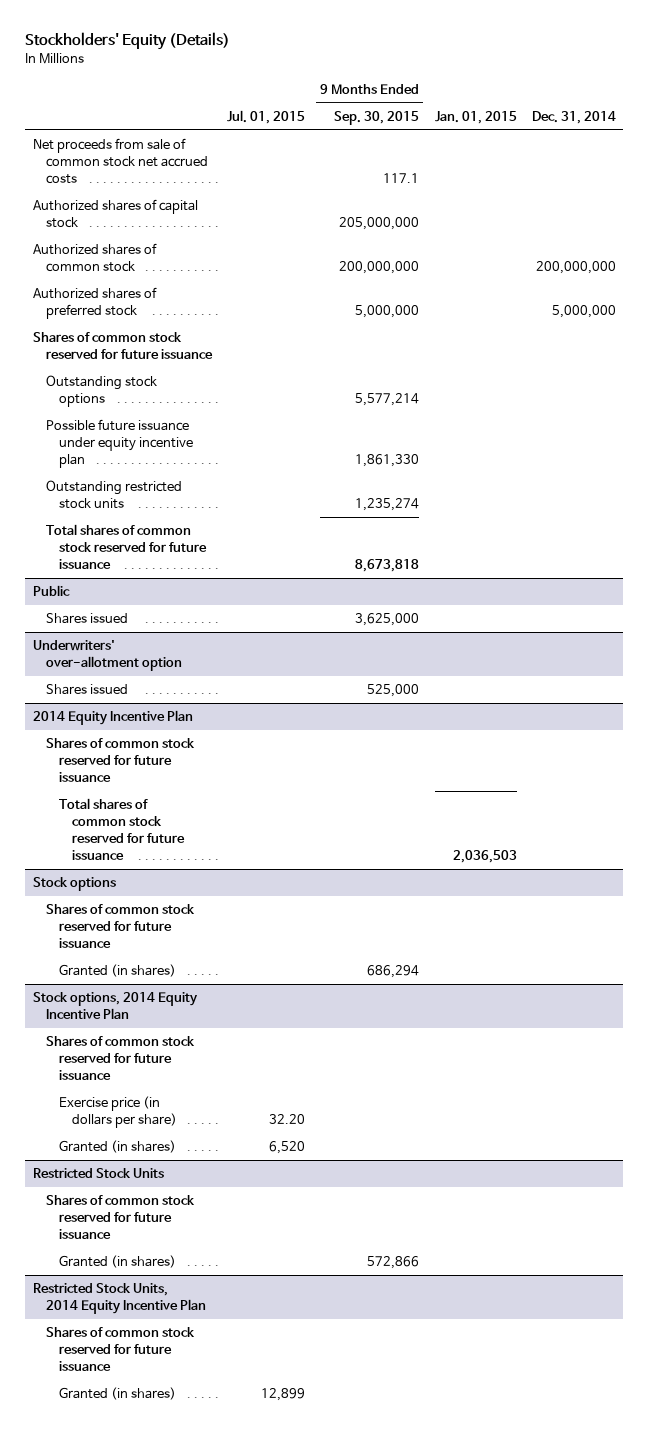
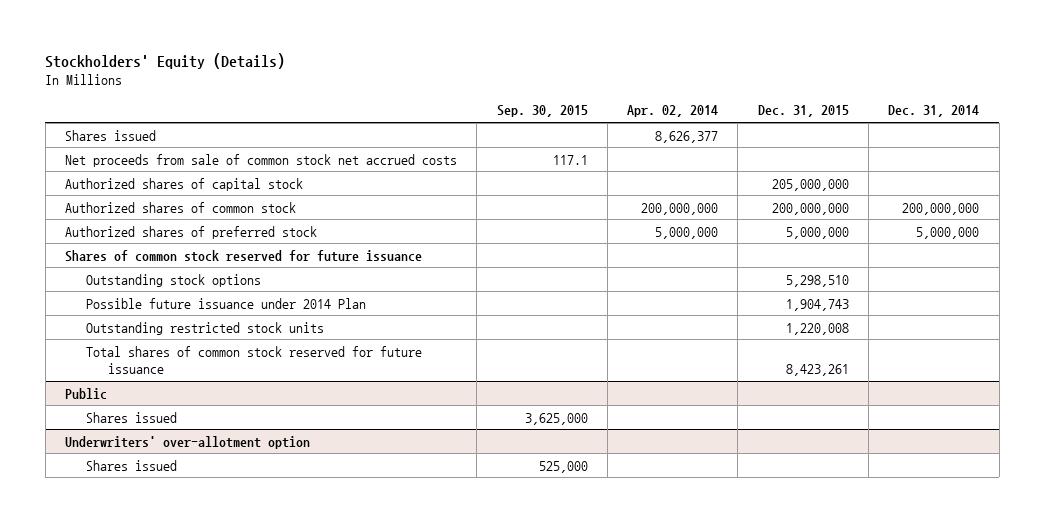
- | Jul. 01, 2015 | 9 Months Ended Sep. 30, 2015 | Jan. 01, 2015 | Dec. 31, 2014
+ | Sep. 30, 2015 | Apr. 02, 2014 | Dec. 31, 2015 | Dec. 31, 2014
+ Shares issued | | 8,626,377 | |
- Possible future issuance under equity incentive plan | | 1,861,330 | |
+ Possible future issuance under 2014 Plan | | | 1,904,743 |
- 2014 Equity Incentive Plan
- Shares of common stock reserved for future issuance
- Total shares of common stock reserved for future issuance | | | 2,036,503 |
- Stock options
- Shares of common stock reserved for future issuance
- Granted (in shares) | | 686,294 | |
- Stock options, 2014 Equity Incentive Plan
- Shares of common stock reserved for future issuance
- Exercise price (in dollars per share) | 32.20 | | |
- Granted (in shares) | 6,520 | | |
- Restricted Stock Units
- Shares of common stock reserved for future issuance
- Granted (in shares) | | 572,866 | |
- Restricted Stock Units, 2014 Equity Incentive Plan
- Shares of common stock reserved for future issuance
- Granted (in shares) | 12,899 | | |

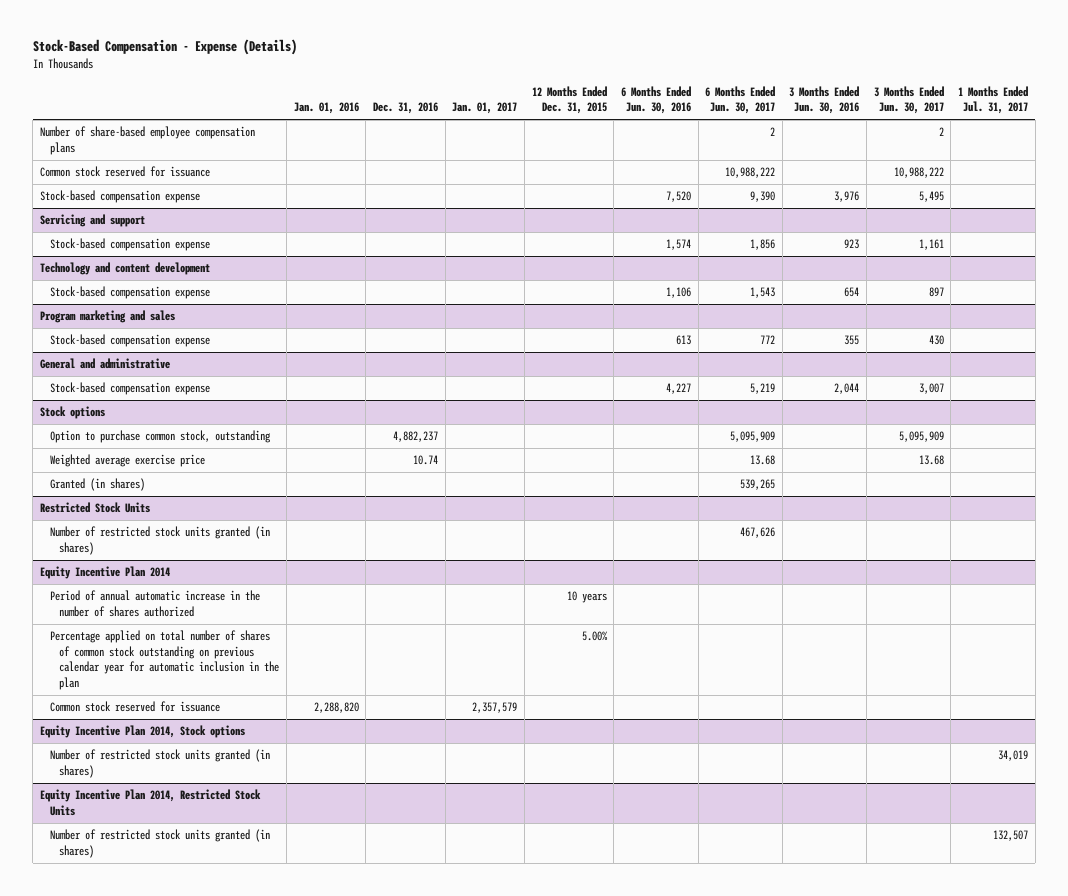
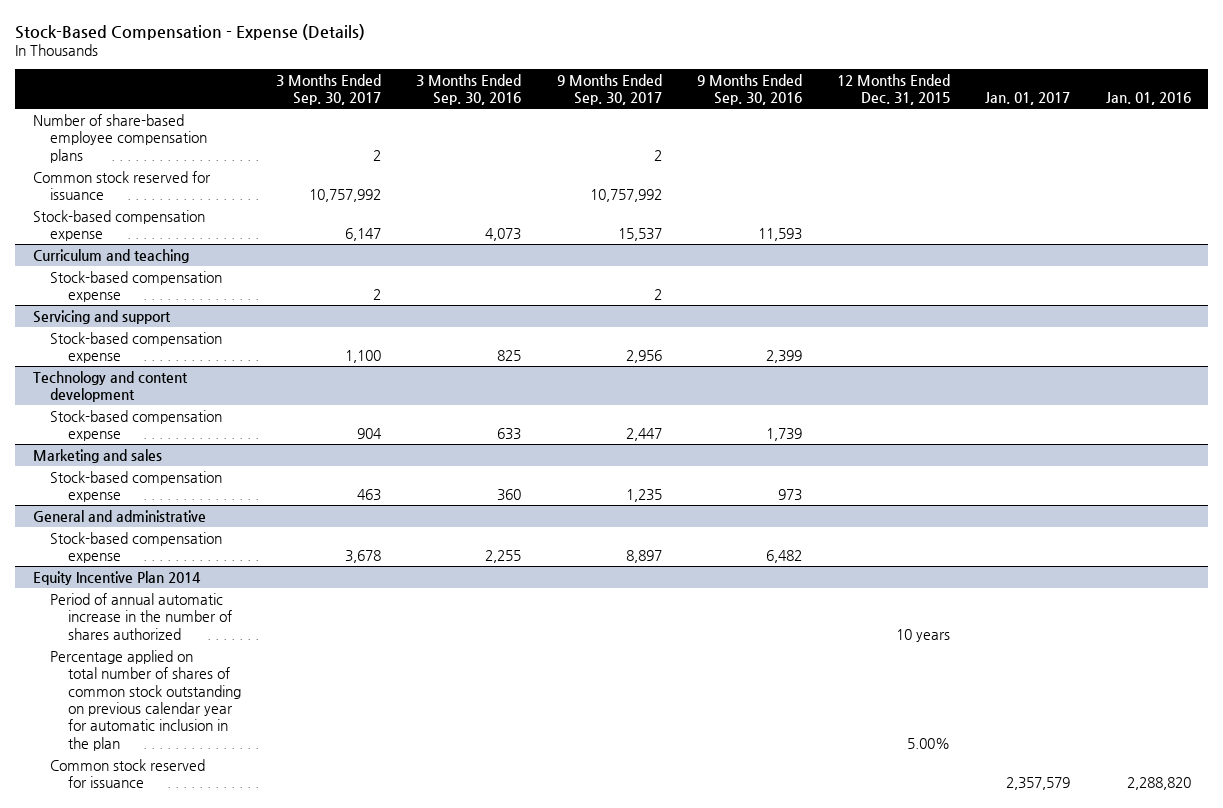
- | Jan. 01, 2016 | Dec. 31, 2016 | Jan. 01, 2017 | 12 Months Ended Dec. 31, 2015 | 6 Months Ended Jun. 30, 2016 | 6 Months Ended Jun. 30, 2017 | 3 Months Ended Jun. 30, 2016 | 3 Months Ended Jun. 30, 2017 | 1 Months Ended Jul. 31, 2017
+ | 3 Months Ended Sep. 30, 2017 | 3 Months Ended Sep. 30, 2016 | 9 Months Ended Sep. 30, 2017 | 9 Months Ended Sep. 30, 2016 | 12 Months Ended Dec. 31, 2015 | Jan. 01, 2017 | Jan. 01, 2016
+ Curriculum and teaching
+ Stock-based compensation expense | 2 | | 2 | | | |
- Program marketing and sales
+ Marketing and sales
- Stock options
- Option to purchase common stock, outstanding | | 4,882,237 | | | | 5,095,909 | | 5,095,909 |
- Weighted average exercise price | | 10.74 | | | | 13.68 | | 13.68 |
- Granted (in shares) | | | | | | 539,265 | | |
- Restricted Stock Units
- Number of restricted stock units granted (in shares) | | | | | | 467,626 | | |
- Equity Incentive Plan 2014, Stock options
- Number of restricted stock units granted (in shares) | | | | | | | | | 34,019
- Equity Incentive Plan 2014, Restricted Stock Units
- Number of restricted stock units granted (in shares) | | | | | | | | | 132,507

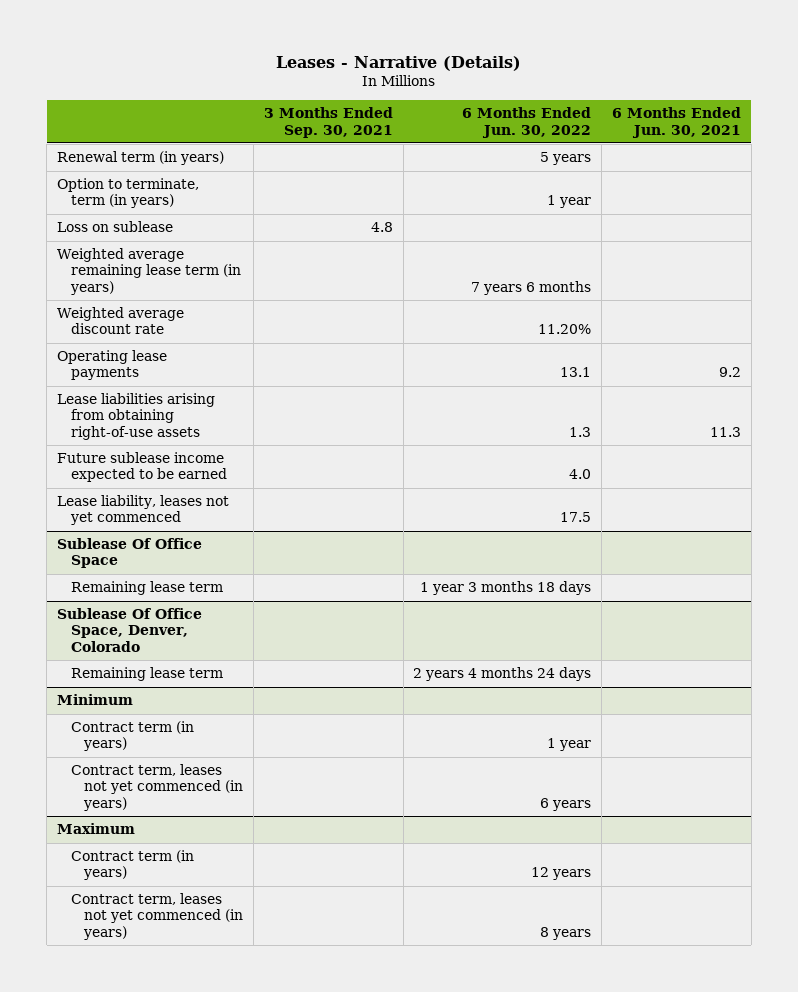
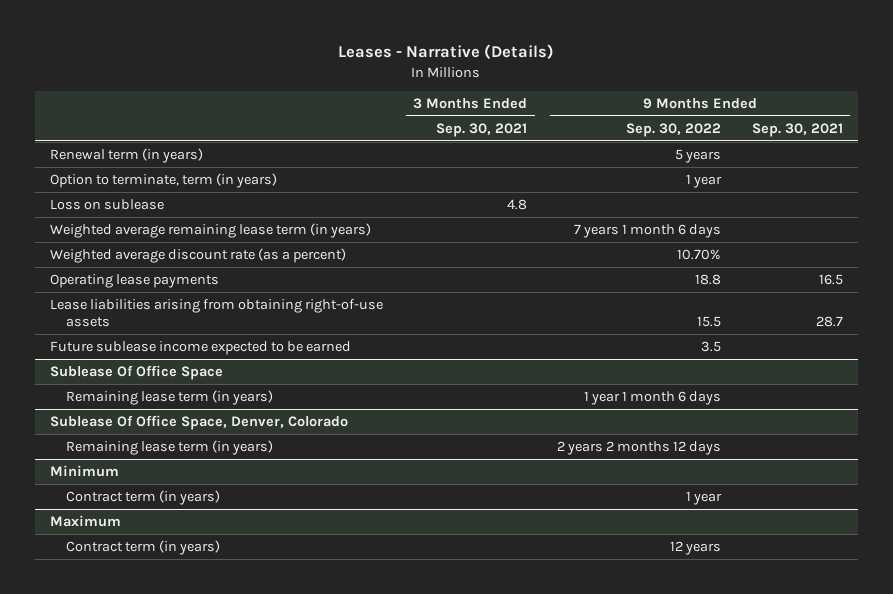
- | 3 Months Ended Sep. 30, 2021 | 6 Months Ended Jun. 30, 2022 | 6 Months Ended Jun. 30, 2021
+ | 3 Months Ended Sep. 30, 2021 | 9 Months Ended Sep. 30, 2022 | 9 Months Ended Sep. 30, 2021
- Weighted average discount rate | | 11.20% |
+ Weighted average discount rate (as a percent) | | 10.70% |
- Lease liability, leases not yet commenced | | 17.5 |
@ Sublease Of Office Space
- Remaining lease term | | 1 year 3 months 18 days |
+ Remaining lease term (in years) | | 1 year 1 month 6 days |
@ Sublease Of Office Space, Denver, Colorado
- Remaining lease term | | 2 years 4 months 24 days |
+ Remaining lease term (in years) | | 2 years 2 months 12 days |
@ Minimum
- Contract term, leases not yet commenced (in years) | | 6 years |
@ Maximum
- Contract term, leases not yet commenced (in years) | | 8 years |

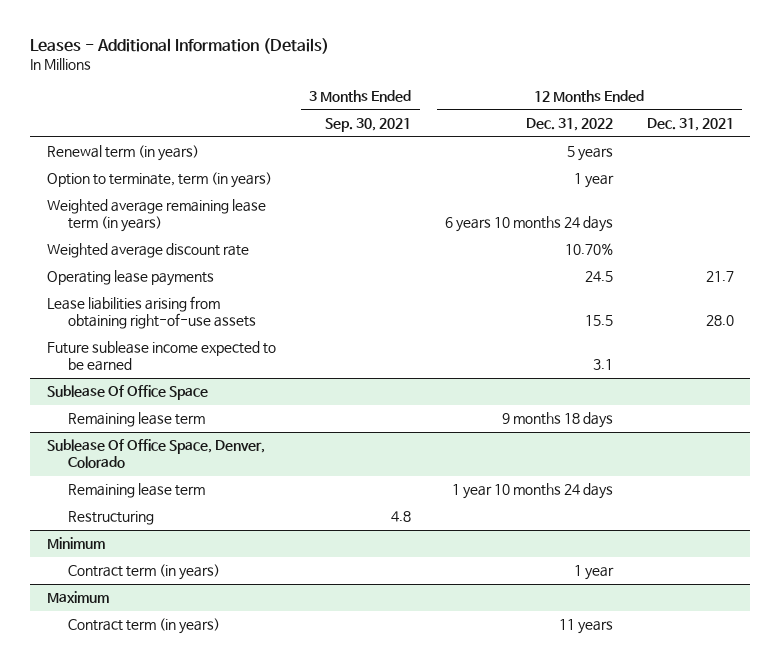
- Leases - Narrative (Details)
+ Leases - Additional Information (Details)
- | 3 Months Ended Sep. 30, 2021 | 9 Months Ended Sep. 30, 2022 | 9 Months Ended Sep. 30, 2021
+ | 3 Months Ended Sep. 30, 2021 | 12 Months Ended Dec. 31, 2022 | 12 Months Ended Dec. 31, 2021
- Loss on sublease | 4.8 | |
- Weighted average discount rate (as a percent) | | 10.70% |
+ Weighted average discount rate | | 10.70% |
@ Sublease Of Office Space
- Remaining lease term (in years) | | 1 year 1 month 6 days |
+ Remaining lease term | | 9 months 18 days |
@ Sublease Of Office Space, Denver, Colorado
- Remaining lease term (in years) | | 2 years 2 months 12 days |
+ Remaining lease term | | 1 year 10 months 24 days |
+ Restructuring | 4.8 | |

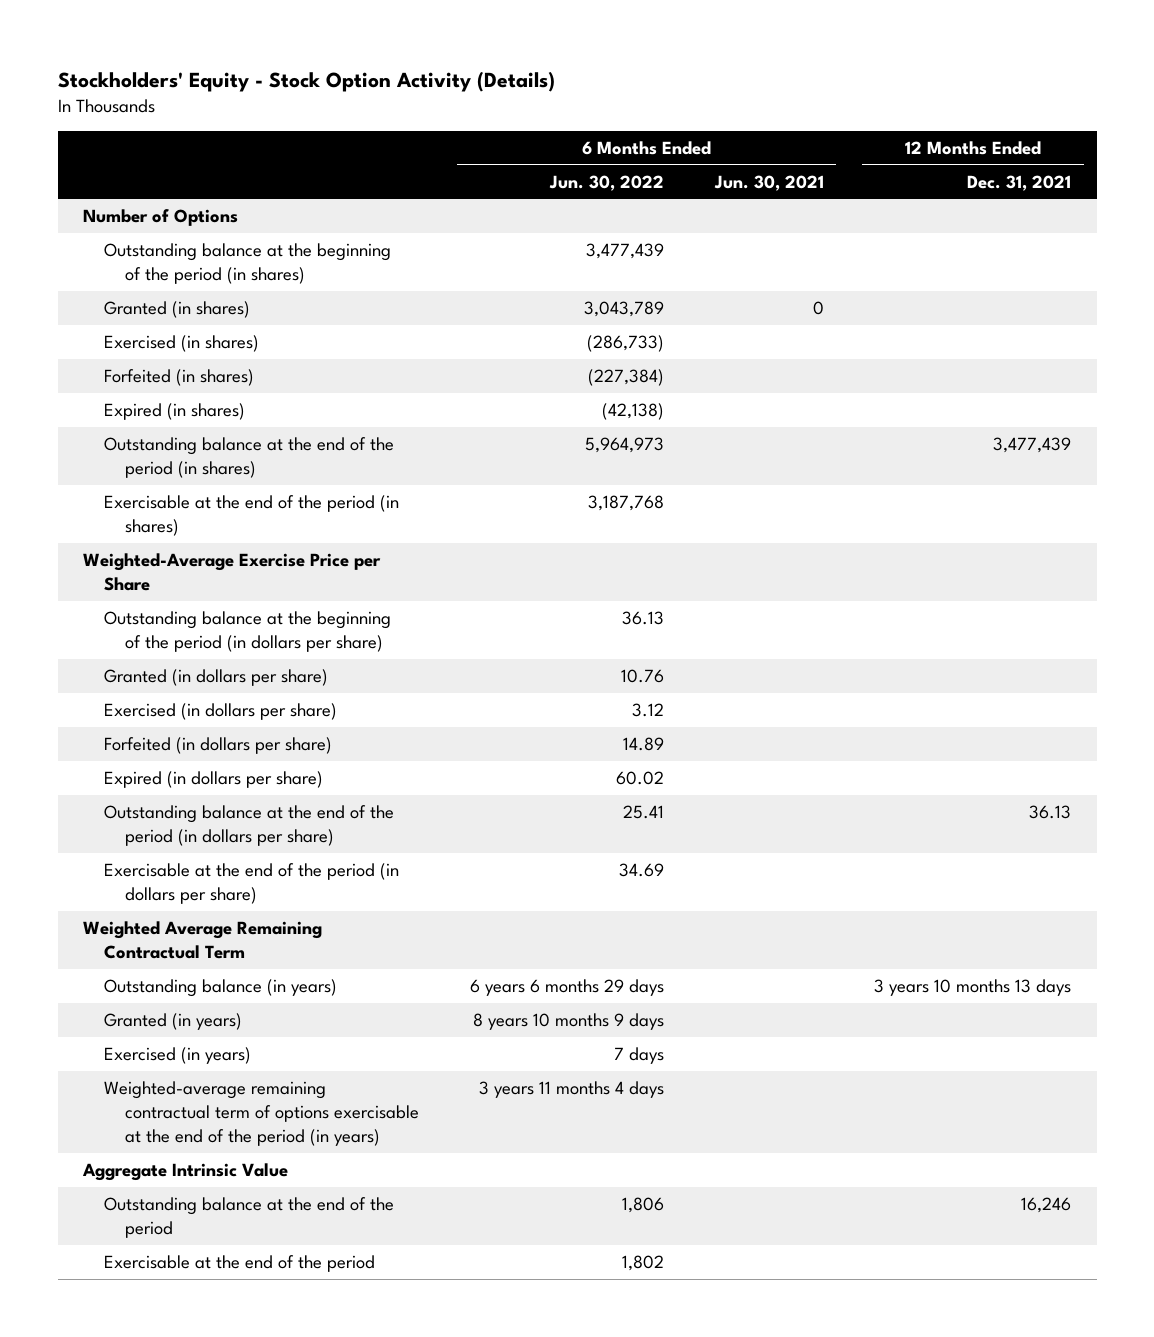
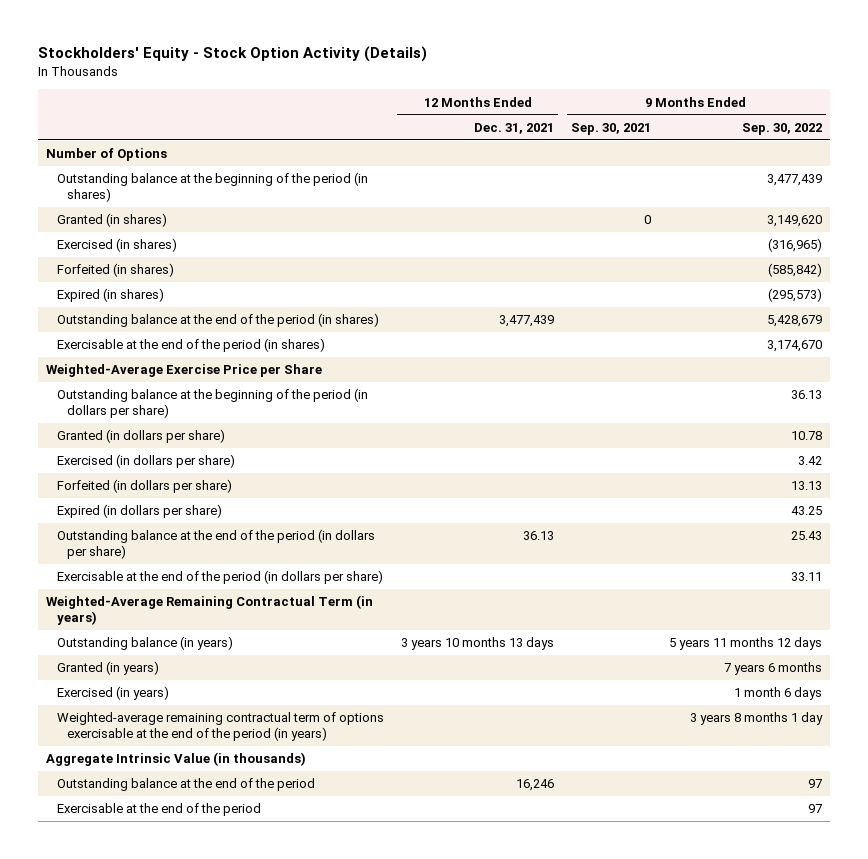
- | 6 Months Ended Jun. 30, 2022 | 6 Months Ended Jun. 30, 2021 | 12 Months Ended Dec. 31, 2021
+ | 12 Months Ended Dec. 31, 2021 | 9 Months Ended Sep. 30, 2021 | 9 Months Ended Sep. 30, 2022
- Weighted Average Remaining Contractual Term
+ Weighted-Average Remaining Contractual Term (in years)
- Aggregate Intrinsic Value
+ Aggregate Intrinsic Value (in thousands)

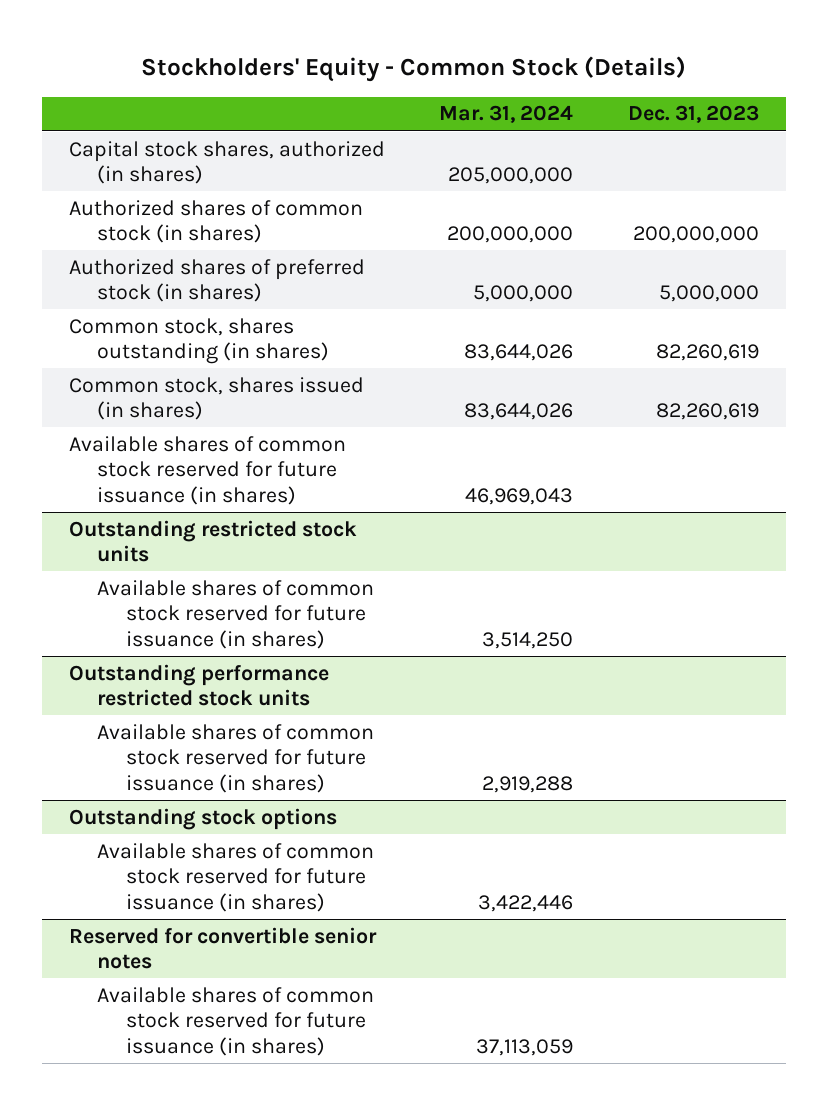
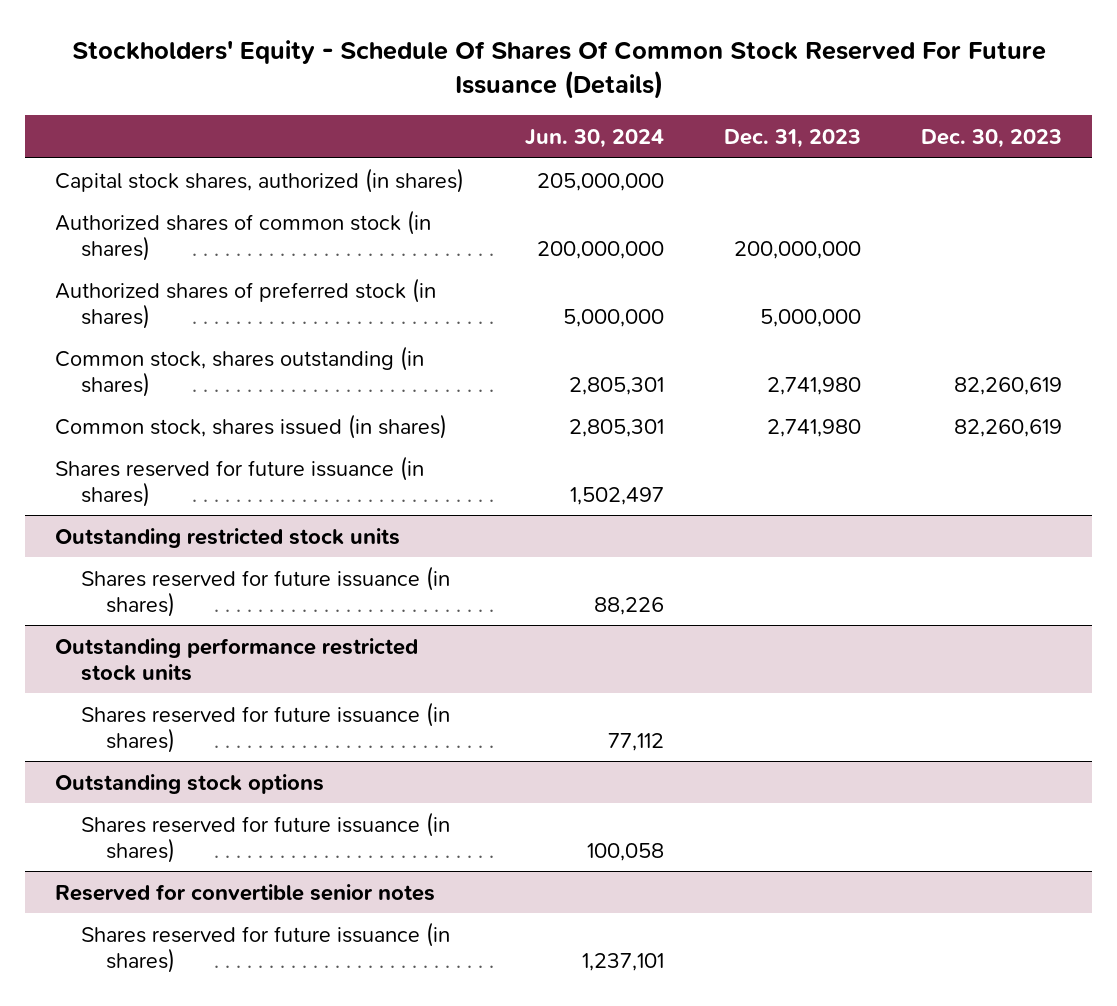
- Stockholders' Equity - Common Stock (Details)
+ Stockholders' Equity - Schedule Of Shares Of Common Stock Reserved For Future Issuance (Details)
- | Mar. 31, 2024 | Dec. 31, 2023
+ | Jun. 30, 2024 | Dec. 31, 2023 | Dec. 30, 2023
- Common stock, shares outstanding (in shares) | 83,644,026 | 82,260,619
- Common stock, shares issued (in shares) | 83,644,026 | 82,260,619
- Available shares of common stock reserved for future issuance (in shares) | 46,969,043 |
+ Common stock, shares outstanding (in shares) | 2,805,301 | 2,741,980 | 82,260,619
+ Common stock, shares issued (in shares) | 2,805,301 | 2,741,980 | 82,260,619
+ Shares reserved for future issuance (in shares) | 1,502,497 | |
@ Outstanding restricted stock units
- Available shares of common stock reserved for future issuance (in shares) | 3,514,250 |
+ Shares reserved for future issuance (in shares) | 88,226 | |
@ Outstanding performance restricted stock units
- Available shares of common stock reserved for future issuance (in shares) | 2,919,288 |
+ Shares reserved for future issuance (in shares) | 77,112 | |
@ Outstanding stock options
- Available shares of common stock reserved for future issuance (in shares) | 3,422,446 |
+ Shares reserved for future issuance (in shares) | 100,058 | |
@ Reserved for convertible senior notes
- Available shares of common stock reserved for future issuance (in shares) | 37,113,059 |
+ Shares reserved for future issuance (in shares) | 1,237,101 | |

